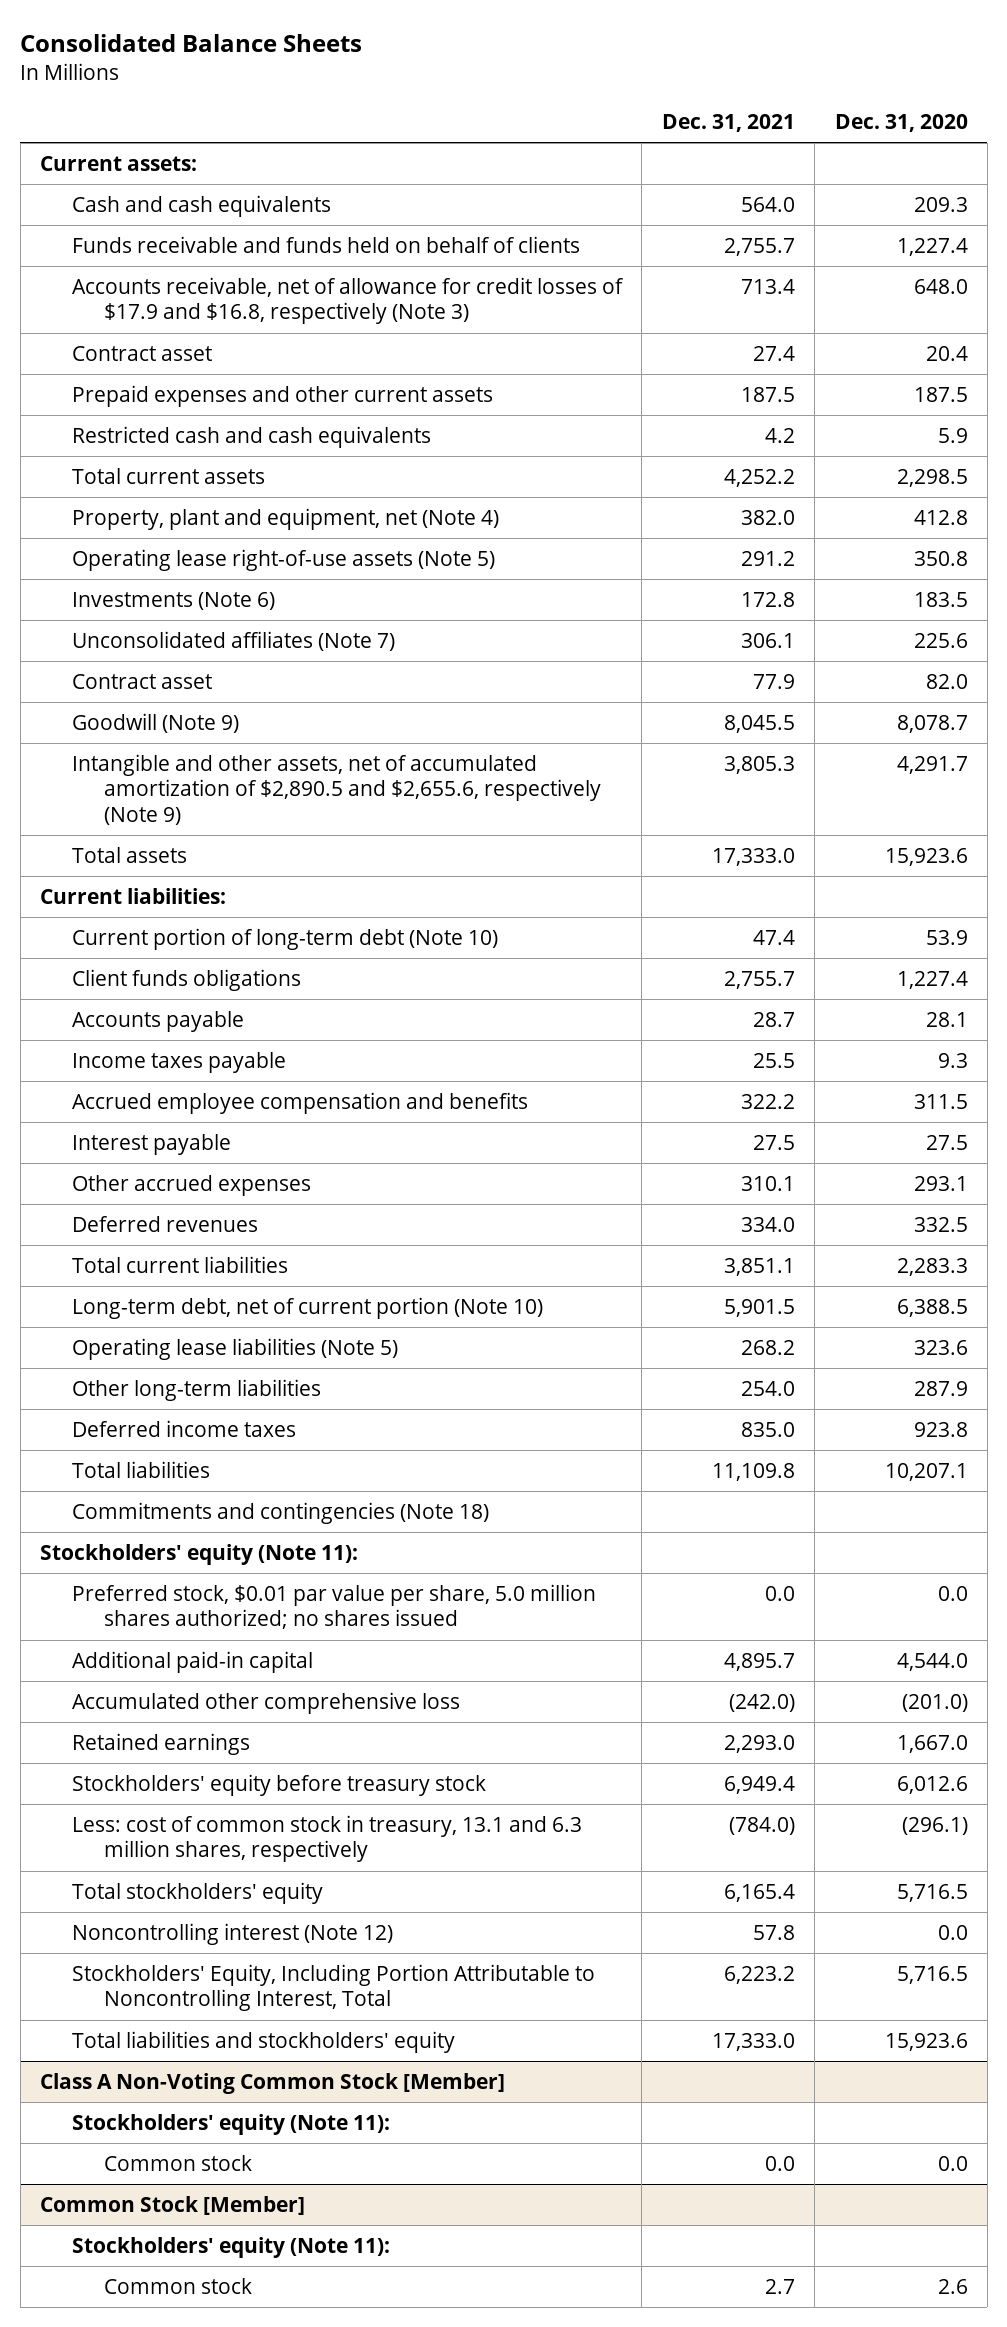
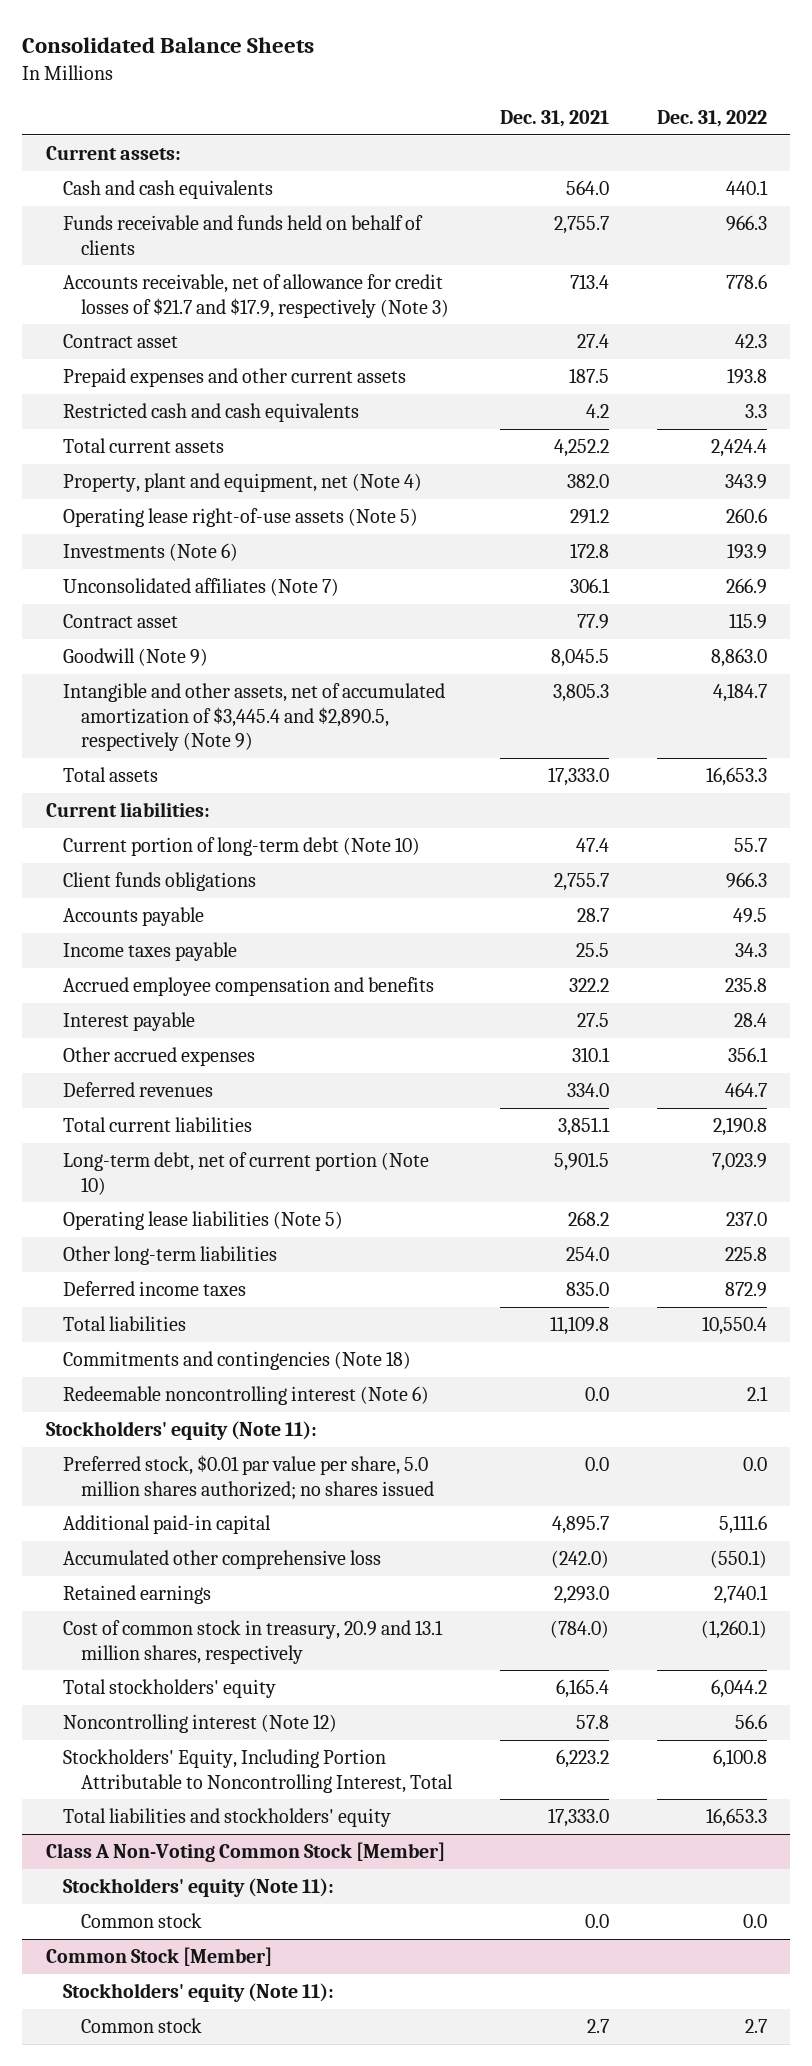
- | Dec. 31, 2021 | Dec. 31, 2020
+ | Dec. 31, 2021 | Dec. 31, 2022
- Accounts receivable, net of allowance for credit losses of $17.9 and $16.8, respectively (Note 3) | 713.4 | 648.0
+ Accounts receivable, net of allowance for credit losses of $21.7 and $17.9, respectively (Note 3) | 713.4 | 778.6
- Intangible and other assets, net of accumulated amortization of $2,890.5 and $2,655.6, respectively (Note 9) | 3,805.3 | 4,291.7
+ Intangible and other assets, net of accumulated amortization of $3,445.4 and $2,890.5, respectively (Note 9) | 3,805.3 | 4,184.7
+ Redeemable noncontrolling interest (Note 6) | 0.0 | 2.1
- Stockholders' equity before treasury stock | 6,949.4 | 6,012.6
- Less: cost of common stock in treasury, 13.1 and 6.3 million shares, respectively | (784.0) | (296.1)
+ Cost of common stock in treasury, 20.9 and 13.1 million shares, respectively | (784.0) | (1,260.1)

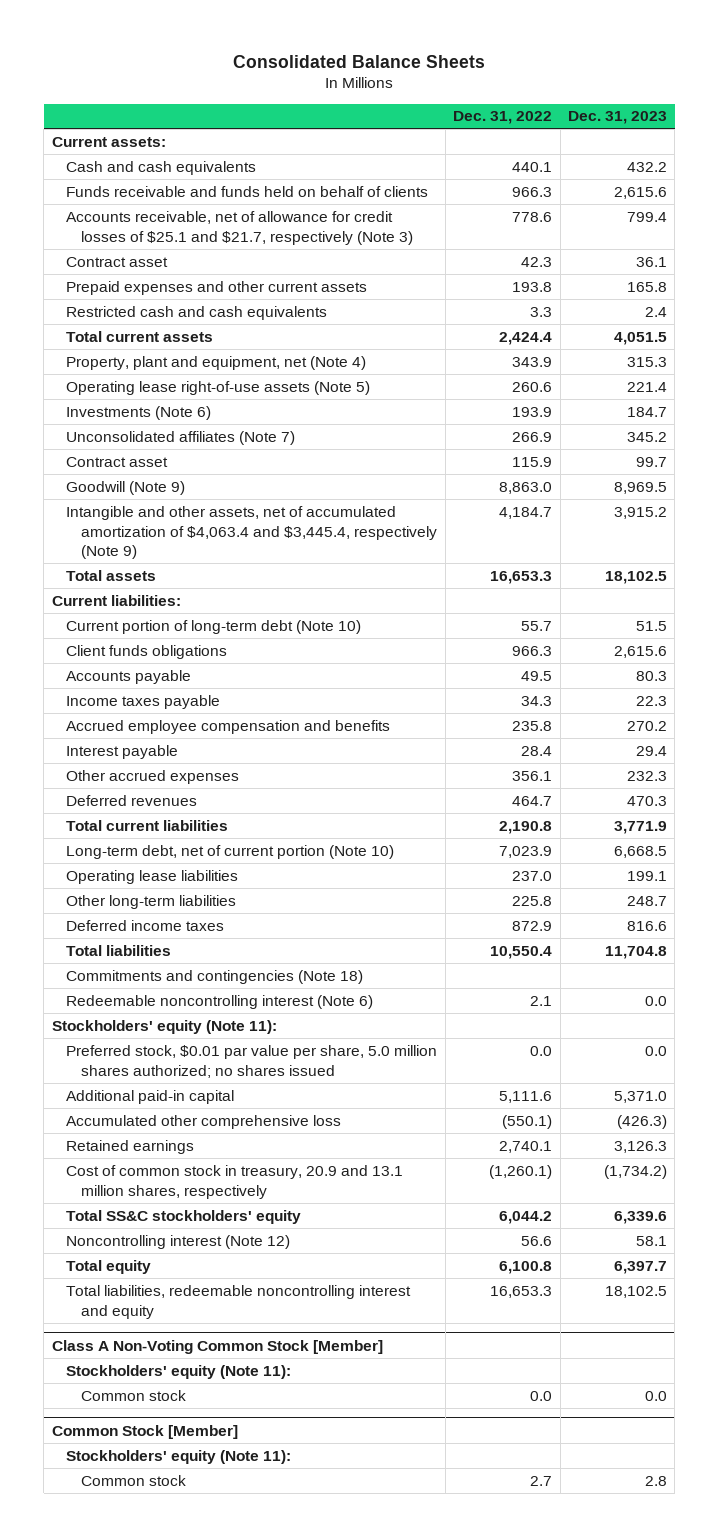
- | Dec. 31, 2021 | Dec. 31, 2022
+ | Dec. 31, 2022 | Dec. 31, 2023
- Accounts receivable, net of allowance for credit losses of $21.7 and $17.9, respectively (Note 3) | 713.4 | 778.6
+ Accounts receivable, net of allowance for credit losses of $25.1 and $21.7, respectively (Note 3) | 778.6 | 799.4
- Intangible and other assets, net of accumulated amortization of $3,445.4 and $2,890.5, respectively (Note 9) | 3,805.3 | 4,184.7
+ Intangible and other assets, net of accumulated amortization of $4,063.4 and $3,445.4, respectively (Note 9) | 4,184.7 | 3,915.2
- Operating lease liabilities (Note 5) | 268.2 | 237.0
+ Operating lease liabilities | 237.0 | 199.1
- Total stockholders' equity | 6,165.4 | 6,044.2
+ Total SS&C stockholders' equity | 6,044.2 | 6,339.6
- Stockholders' Equity, Including Portion Attributable to Noncontrolling Interest, Total | 6,223.2 | 6,100.8
- Total liabilities and stockholders' equity | 17,333.0 | 16,653.3
+ Total equity | 6,100.8 | 6,397.7
+ Total liabilities, redeemable noncontrolling interest and equity | 16,653.3 | 18,102.5

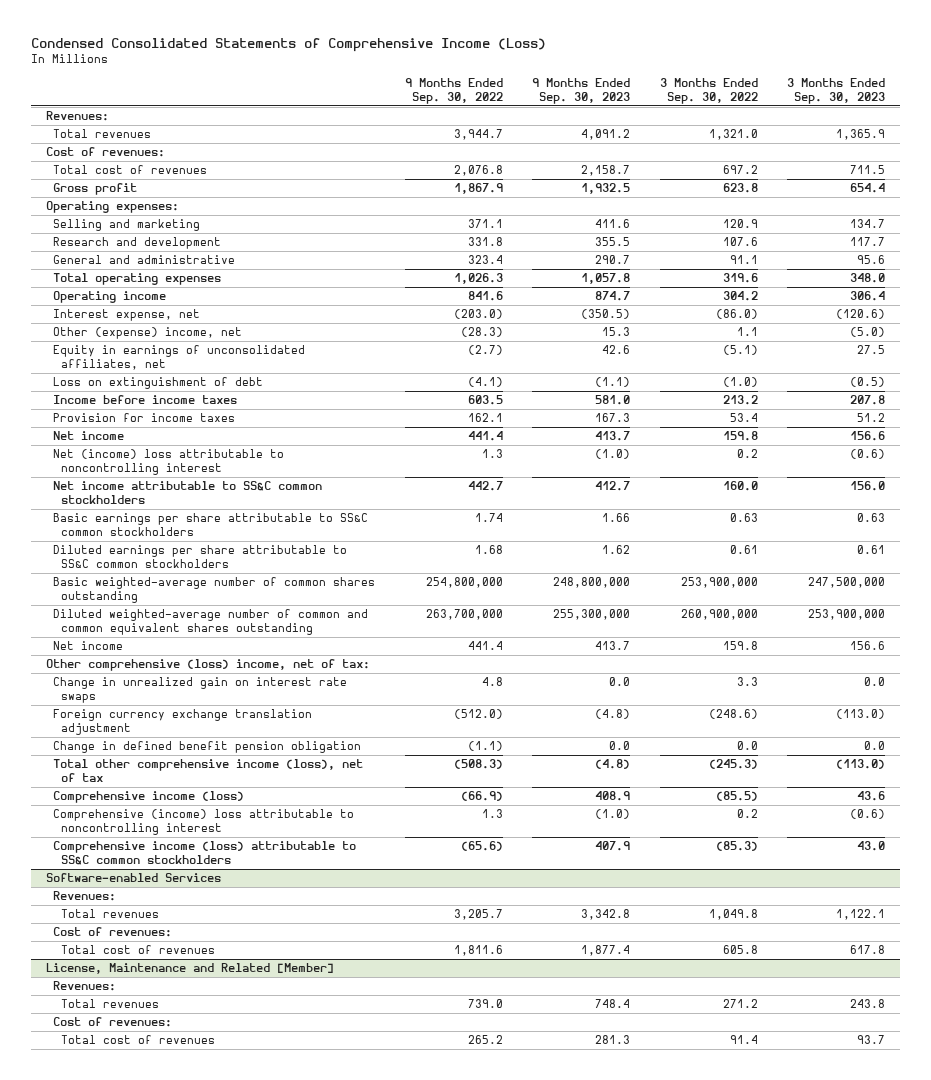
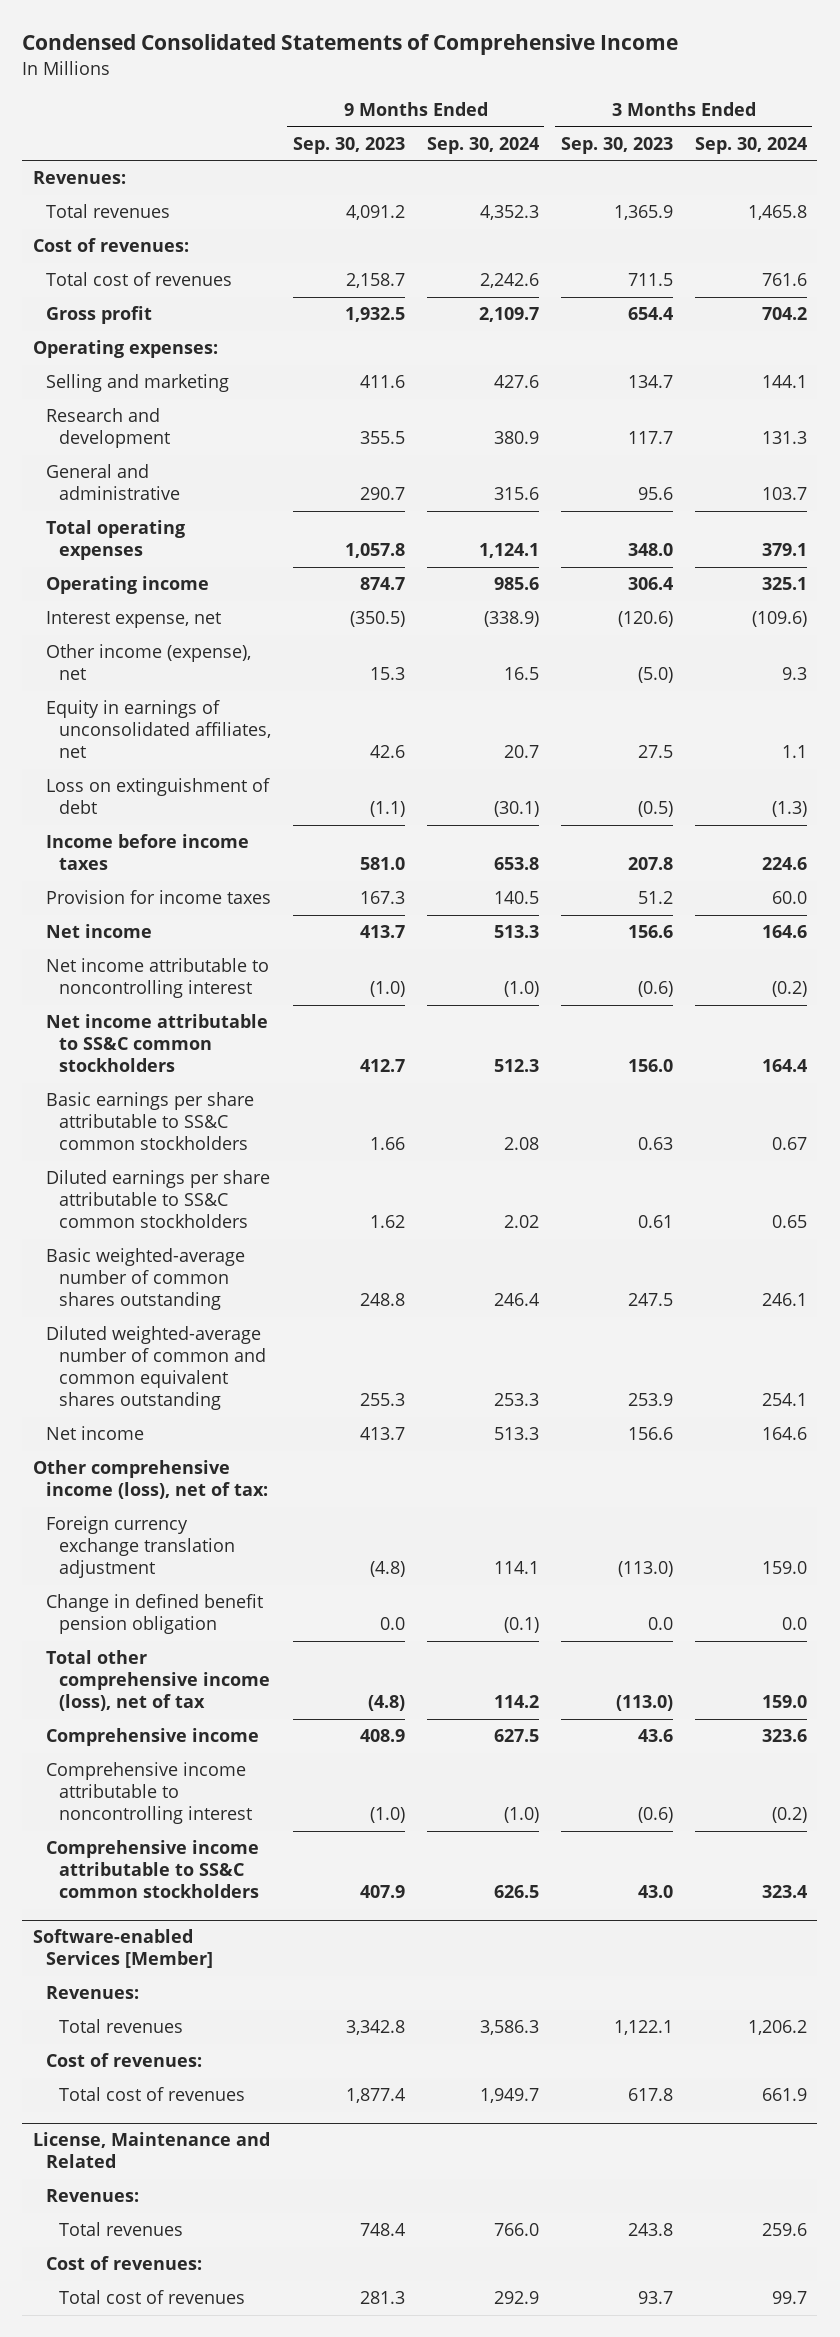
- Condensed Consolidated Statements of Comprehensive Income (Loss)
+ Condensed Consolidated Statements of Comprehensive Income
- | 9 Months Ended Sep. 30, 2022 | 9 Months Ended Sep. 30, 2023 | 3 Months Ended Sep. 30, 2022 | 3 Months Ended Sep. 30, 2023
+ | 9 Months Ended Sep. 30, 2023 | 9 Months Ended Sep. 30, 2024 | 3 Months Ended Sep. 30, 2023 | 3 Months Ended Sep. 30, 2024
- Other (expense) income, net | (28.3) | 15.3 | 1.1 | (5.0)
+ Other income (expense), net | 15.3 | 16.5 | (5.0) | 9.3
- Net (income) loss attributable to noncontrolling interest | 1.3 | (1.0) | 0.2 | (0.6)
+ Net income attributable to noncontrolling interest | (1.0) | (1.0) | (0.6) | (0.2)
- Basic weighted-average number of common shares outstanding | 254,800,000 | 248,800,000 | 253,900,000 | 247,500,000
- Diluted weighted-average number of common and common equivalent shares outstanding | 263,700,000 | 255,300,000 | 260,900,000 | 253,900,000
+ Basic weighted-average number of common shares outstanding | 248.8 | 246.4 | 247.5 | 246.1
+ Diluted weighted-average number of common and common equivalent shares outstanding | 255.3 | 253.3 | 253.9 | 254.1
- Other comprehensive (loss) income, net of tax:
- Change in unrealized gain on interest rate swaps | 4.8 | 0.0 | 3.3 | 0.0
+ Other comprehensive income (loss), net of tax:
- Comprehensive income (loss) | (66.9) | 408.9 | (85.5) | 43.6
- Comprehensive (income) loss attributable to noncontrolling interest | 1.3 | (1.0) | 0.2 | (0.6)
- Comprehensive income (loss) attributable to SS&C common stockholders | (65.6) | 407.9 | (85.3) | 43.0
- Software-enabled Services
+ Comprehensive income | 408.9 | 627.5 | 43.6 | 323.6
+ Comprehensive income attributable to noncontrolling interest | (1.0) | (1.0) | (0.6) | (0.2)
+ Comprehensive income attributable to SS&C common stockholders | 407.9 | 626.5 | 43.0 | 323.4
+ Software-enabled Services [Member]
- License, Maintenance and Related [Member]
+ License, Maintenance and Related

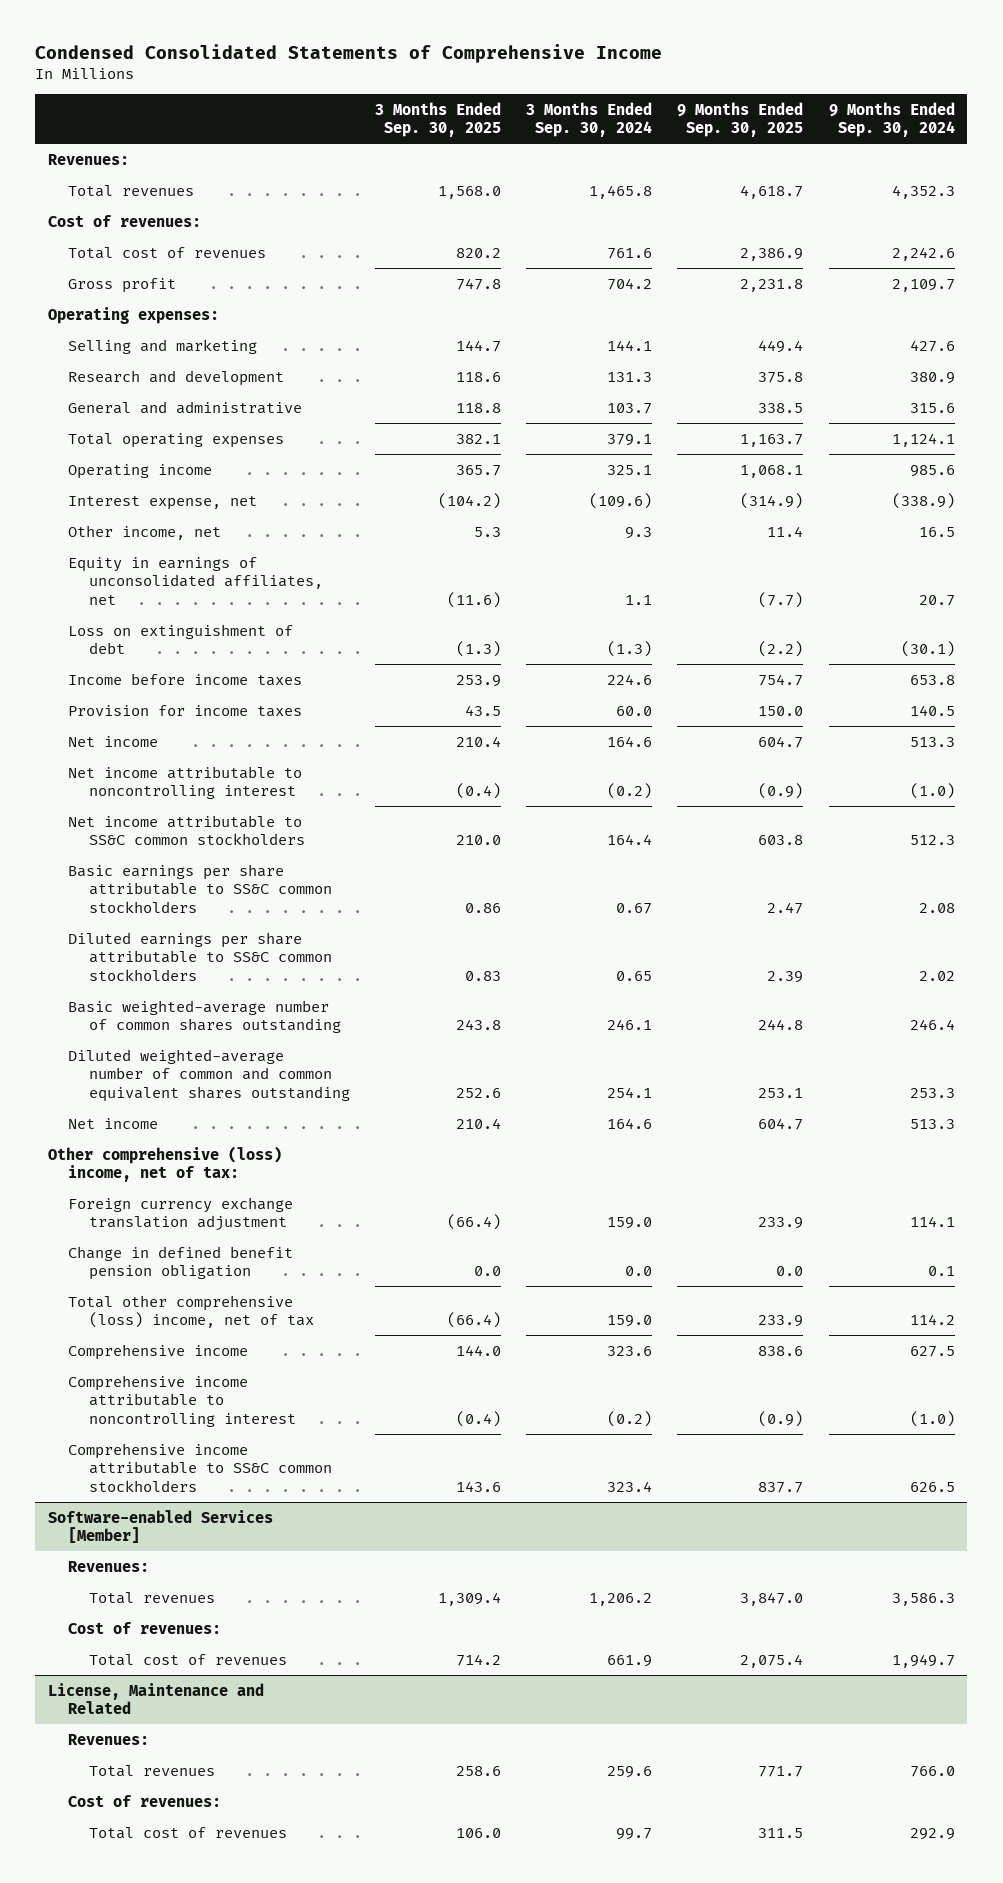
- | 9 Months Ended Sep. 30, 2023 | 9 Months Ended Sep. 30, 2024 | 3 Months Ended Sep. 30, 2023 | 3 Months Ended Sep. 30, 2024
+ | 3 Months Ended Sep. 30, 2025 | 3 Months Ended Sep. 30, 2024 | 9 Months Ended Sep. 30, 2025 | 9 Months Ended Sep. 30, 2024
- Other income (expense), net | 15.3 | 16.5 | (5.0) | 9.3
+ Other income, net | 5.3 | 9.3 | 11.4 | 16.5
- Other comprehensive income (loss), net of tax:
+ Other comprehensive (loss) income, net of tax:
- Change in defined benefit pension obligation | 0.0 | (0.1) | 0.0 | 0.0
- Total other comprehensive income (loss), net of tax | (4.8) | 114.2 | (113.0) | 159.0
+ Change in defined benefit pension obligation | 0.0 | 0.0 | 0.0 | 0.1
+ Total other comprehensive (loss) income, net of tax | (66.4) | 159.0 | 233.9 | 114.2

